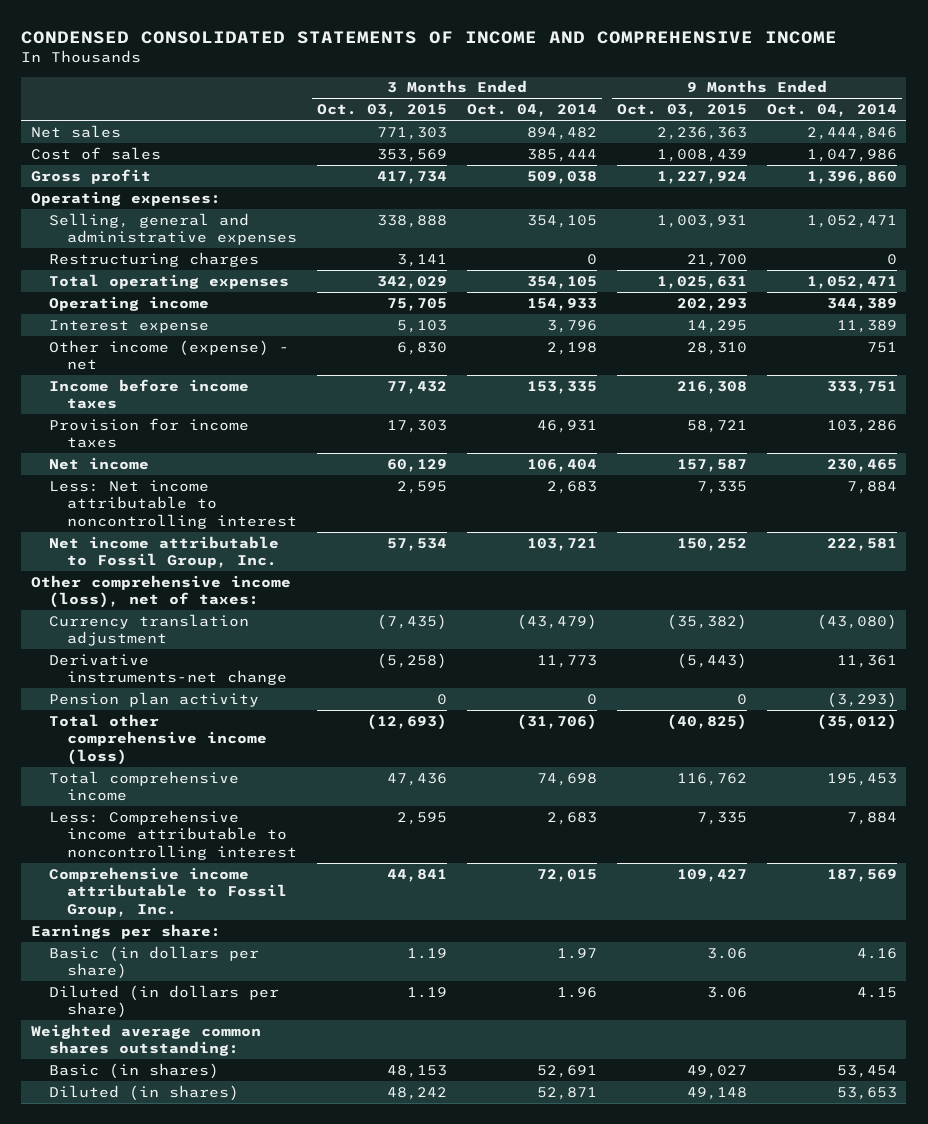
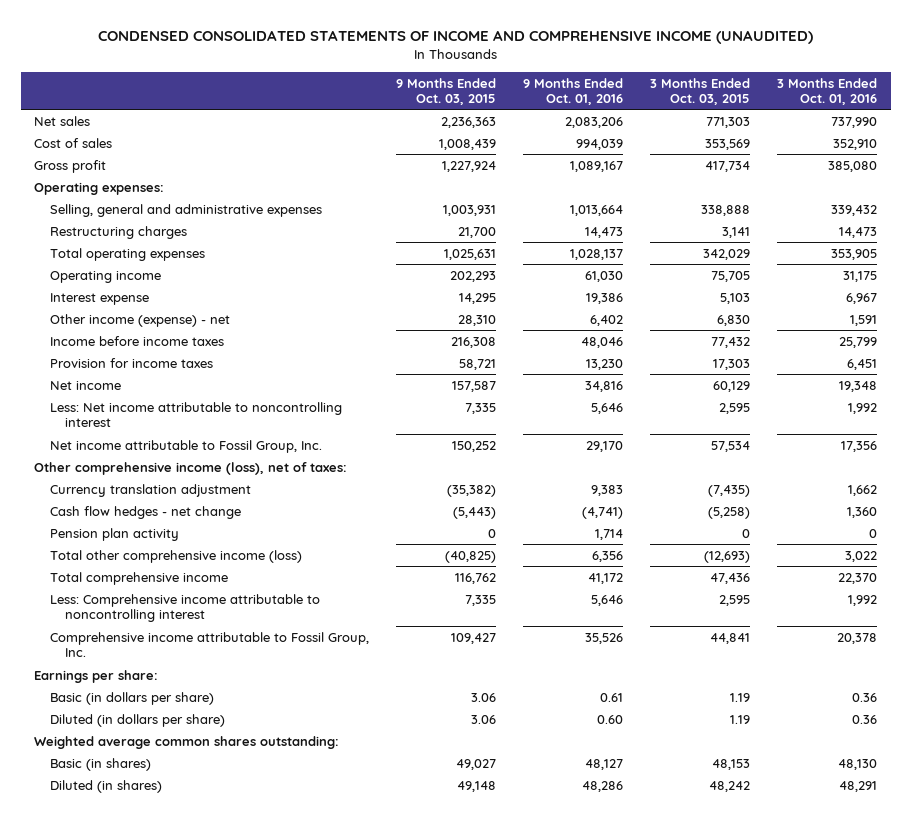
- CONDENSED CONSOLIDATED STATEMENTS OF INCOME AND COMPREHENSIVE INCOME
+ CONDENSED CONSOLIDATED STATEMENTS OF INCOME AND COMPREHENSIVE INCOME (UNAUDITED)
- | 3 Months Ended Oct. 03, 2015 | 3 Months Ended Oct. 04, 2014 | 9 Months Ended Oct. 03, 2015 | 9 Months Ended Oct. 04, 2014
+ | 9 Months Ended Oct. 03, 2015 | 9 Months Ended Oct. 01, 2016 | 3 Months Ended Oct. 03, 2015 | 3 Months Ended Oct. 01, 2016
- Derivative instruments-net change | (5,258) | 11,773 | (5,443) | 11,361
+ Cash flow hedges - net change | (5,443) | (4,741) | (5,258) | 1,360

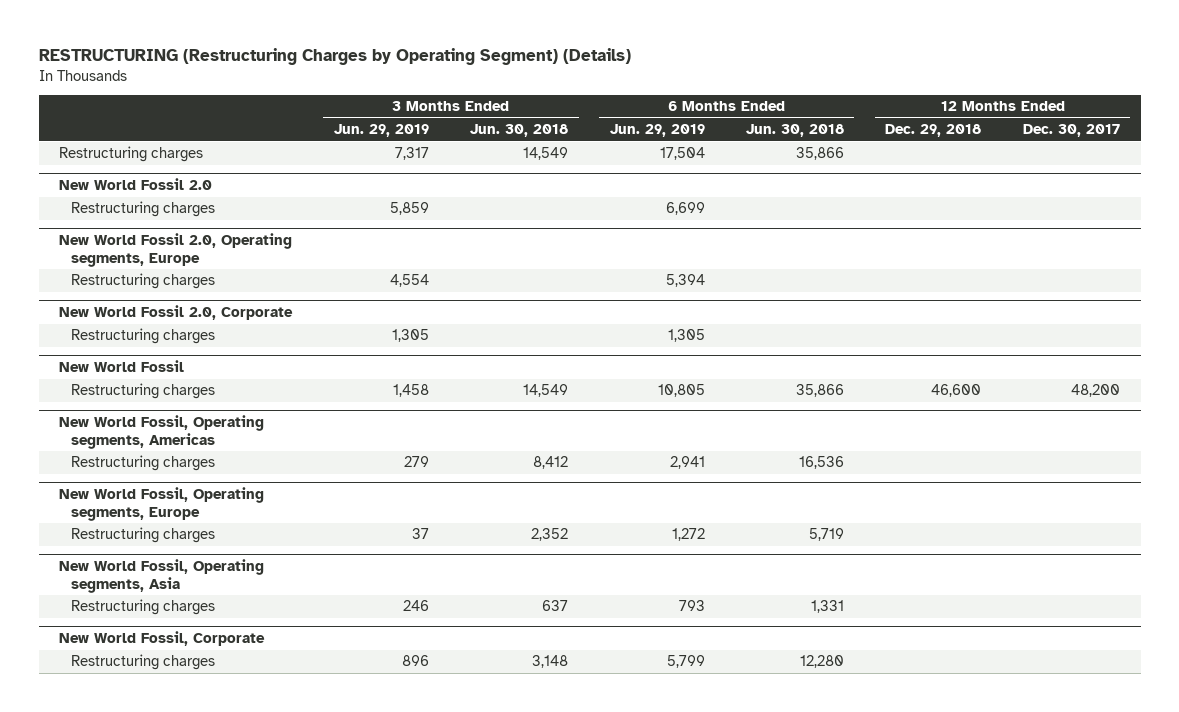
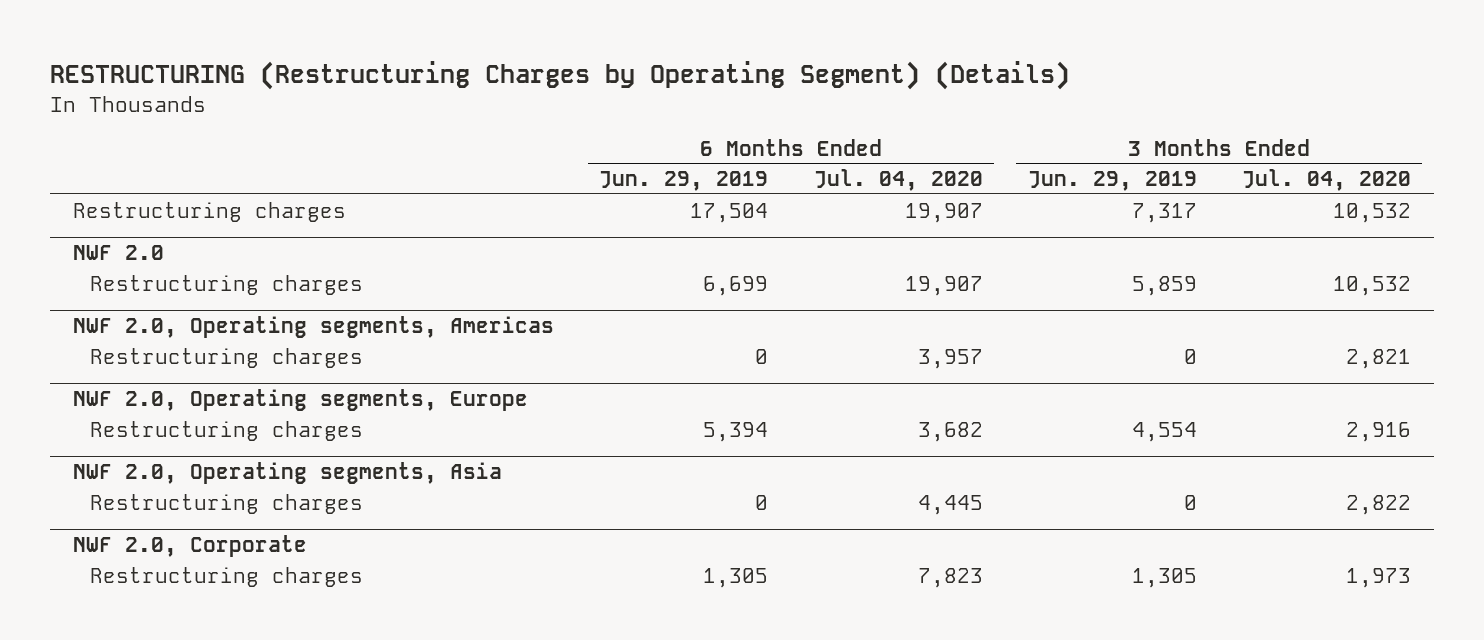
- | 3 Months Ended Jun. 29, 2019 | 3 Months Ended Jun. 30, 2018 | 6 Months Ended Jun. 29, 2019 | 6 Months Ended Jun. 30, 2018 | 12 Months Ended Dec. 29, 2018 | 12 Months Ended Dec. 30, 2017
+ | 6 Months Ended Jun. 29, 2019 | 6 Months Ended Jul. 04, 2020 | 3 Months Ended Jun. 29, 2019 | 3 Months Ended Jul. 04, 2020
- New World Fossil 2.0
+ NWF 2.0
- New World Fossil 2.0, Operating segments, Europe
+ NWF 2.0, Operating segments, Americas
+ Restructuring charges | 0 | 3,957 | 0 | 2,821
+ NWF 2.0, Operating segments, Europe
- New World Fossil 2.0, Corporate
+ NWF 2.0, Operating segments, Asia
+ Restructuring charges | 0 | 4,445 | 0 | 2,822
+ NWF 2.0, Corporate
- New World Fossil
- Restructuring charges | 1,458 | 14,549 | 10,805 | 35,866 | 46,600 | 48,200
- New World Fossil, Operating segments, Americas
- Restructuring charges | 279 | 8,412 | 2,941 | 16,536 | |
- New World Fossil, Operating segments, Europe
- Restructuring charges | 37 | 2,352 | 1,272 | 5,719 | |
- New World Fossil, Operating segments, Asia
- Restructuring charges | 246 | 637 | 793 | 1,331 | |
- New World Fossil, Corporate
- Restructuring charges | 896 | 3,148 | 5,799 | 12,280 | |

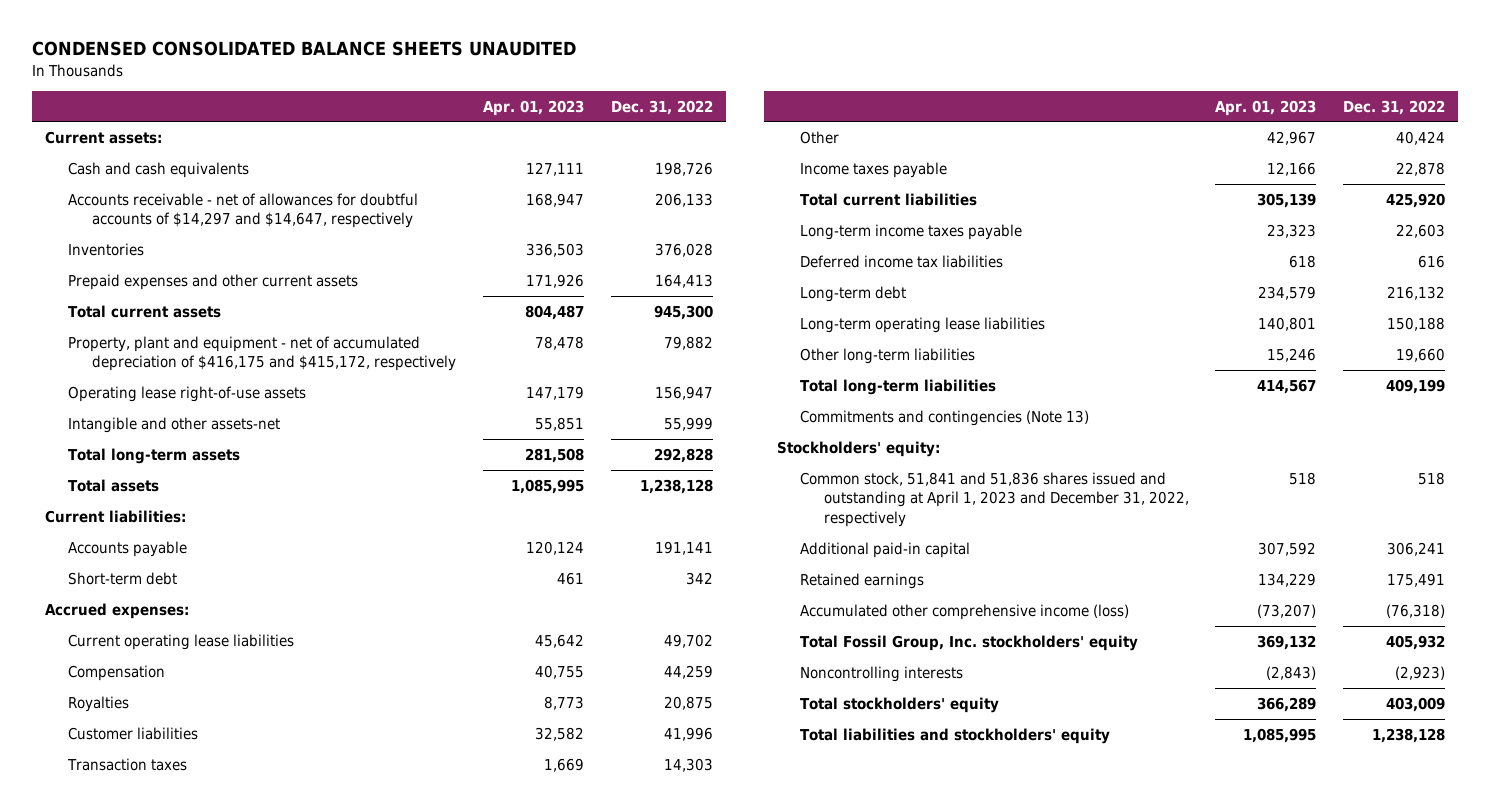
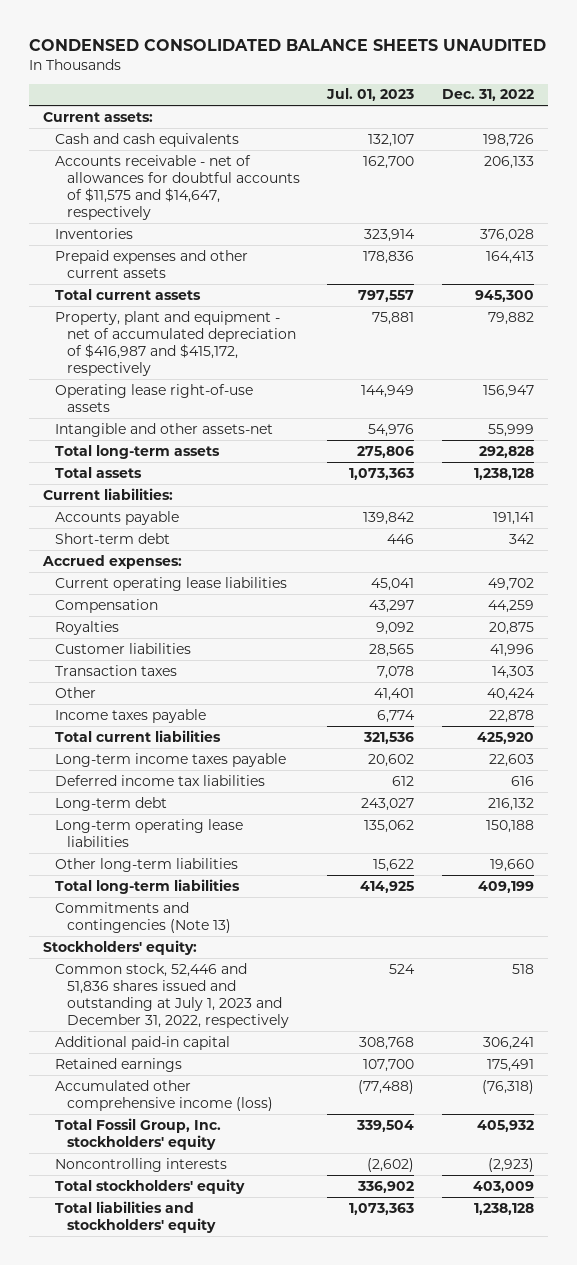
- | Apr. 01, 2023 | Dec. 31, 2022
+ | Jul. 01, 2023 | Dec. 31, 2022
- Accounts receivable - net of allowances for doubtful accounts of $14,297 and $14,647, respectively | 168,947 | 206,133
+ Accounts receivable - net of allowances for doubtful accounts of $11,575 and $14,647, respectively | 162,700 | 206,133
- Property, plant and equipment - net of accumulated depreciation of $416,175 and $415,172, respectively | 78,478 | 79,882
+ Property, plant and equipment - net of accumulated depreciation of $416,987 and $415,172, respectively | 75,881 | 79,882
- Common stock, 51,841 and 51,836 shares issued and outstanding at April 1, 2023 and December 31, 2022, respectively | 518 | 518
+ Common stock, 52,446 and 51,836 shares issued and outstanding at July 1, 2023 and December 31, 2022, respectively | 524 | 518

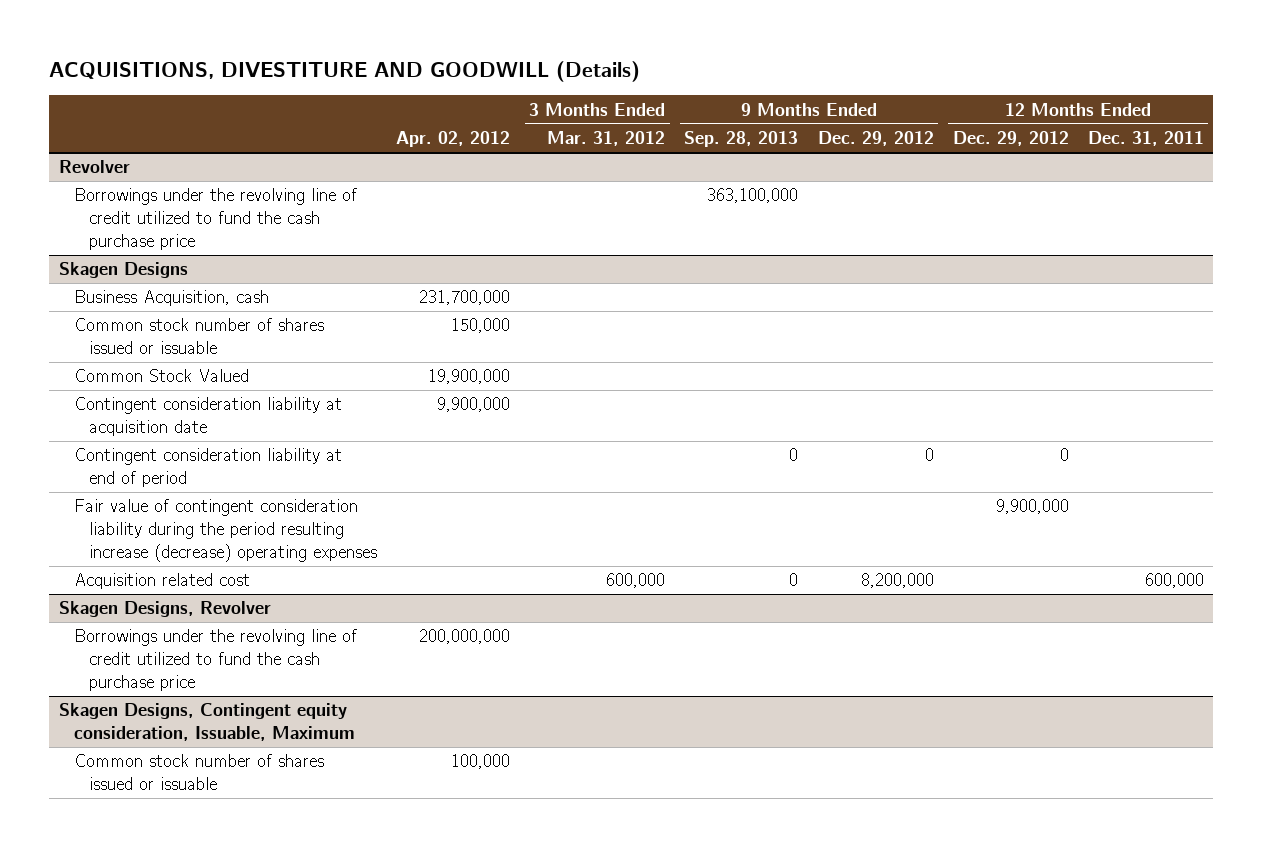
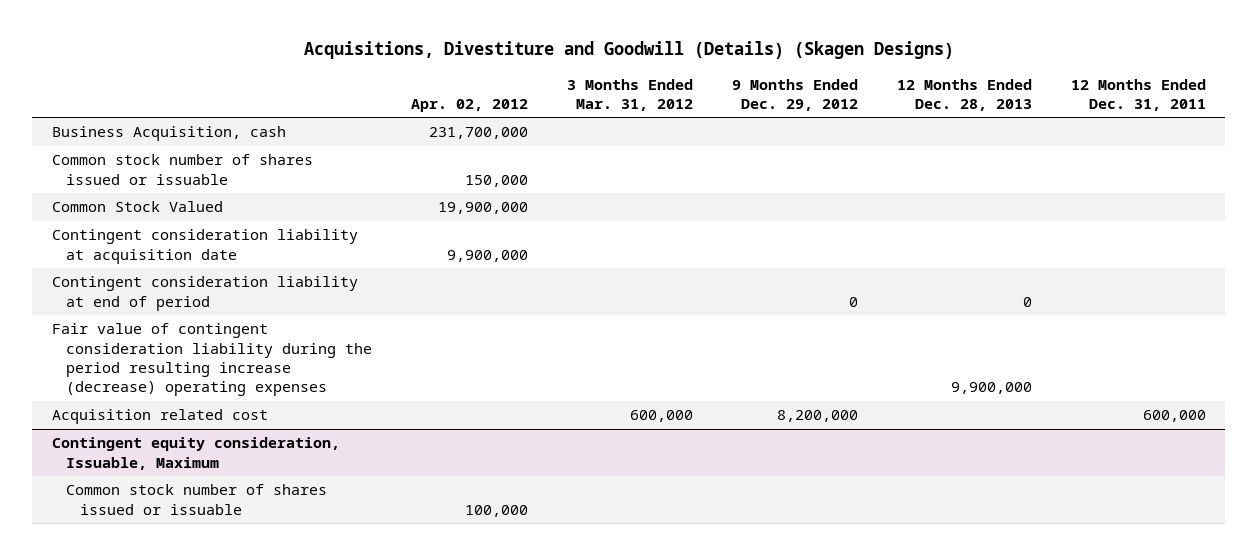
- ACQUISITIONS, DIVESTITURE AND GOODWILL (Details)
+ Acquisitions, Divestiture and Goodwill (Details) (Skagen Designs)
- | Apr. 02, 2012 | 3 Months Ended Mar. 31, 2012 | 9 Months Ended Sep. 28, 2013 | 9 Months Ended Dec. 29, 2012 | 12 Months Ended Dec. 29, 2012 | 12 Months Ended Dec. 31, 2011
+ | Apr. 02, 2012 | 3 Months Ended Mar. 31, 2012 | 9 Months Ended Dec. 29, 2012 | 12 Months Ended Dec. 28, 2013 | 12 Months Ended Dec. 31, 2011
- Revolver
- Borrowings under the revolving line of credit utilized to fund the cash purchase price | | | 363,100,000 | | |
- Skagen Designs
- Skagen Designs, Revolver
- Borrowings under the revolving line of credit utilized to fund the cash purchase price | 200,000,000 | | | | |
- Skagen Designs, Contingent equity consideration, Issuable, Maximum
+ Contingent equity consideration, Issuable, Maximum

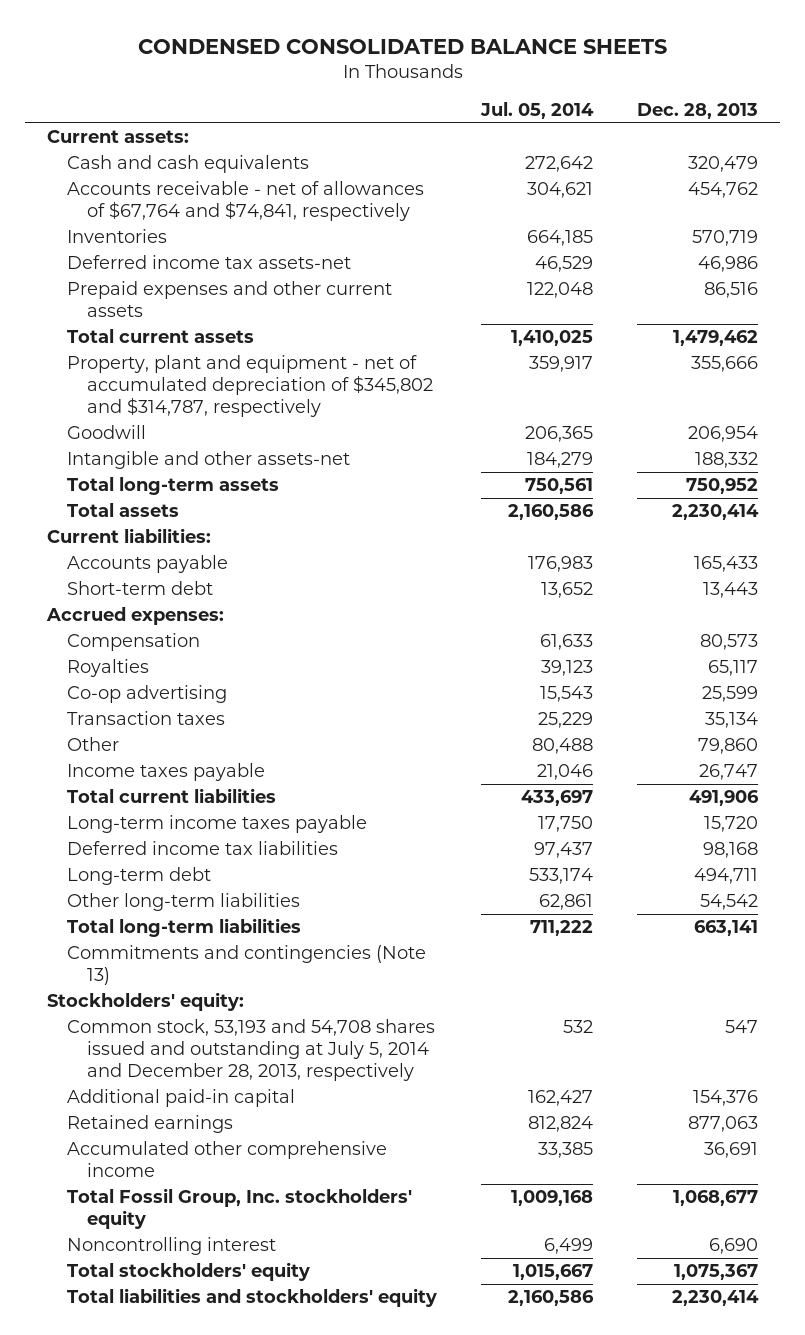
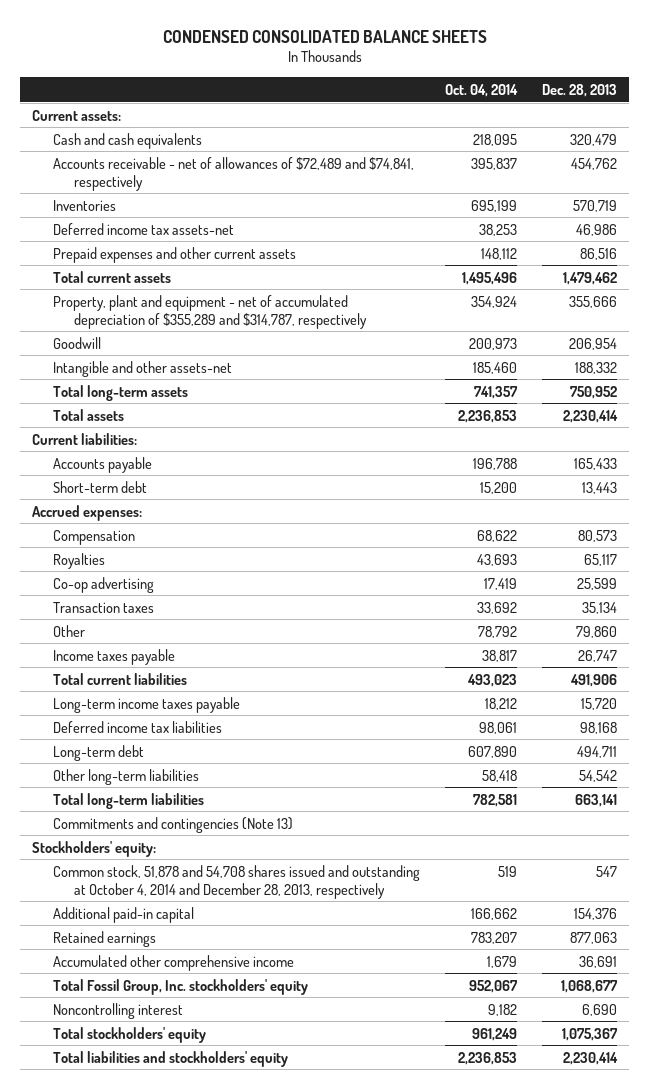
- | Jul. 05, 2014 | Dec. 28, 2013
+ | Oct. 04, 2014 | Dec. 28, 2013
- Accounts receivable - net of allowances of $67,764 and $74,841, respectively | 304,621 | 454,762
+ Accounts receivable - net of allowances of $72,489 and $74,841, respectively | 395,837 | 454,762
- Property, plant and equipment - net of accumulated depreciation of $345,802 and $314,787, respectively | 359,917 | 355,666
+ Property, plant and equipment - net of accumulated depreciation of $355,289 and $314,787, respectively | 354,924 | 355,666
- Common stock, 53,193 and 54,708 shares issued and outstanding at July 5, 2014 and December 28, 2013, respectively | 532 | 547
+ Common stock, 51,878 and 54,708 shares issued and outstanding at October 4, 2014 and December 28, 2013, respectively | 519 | 547

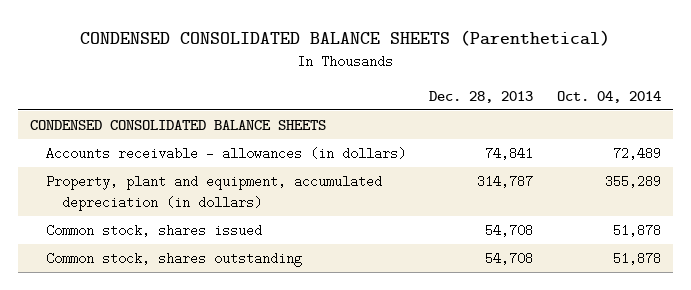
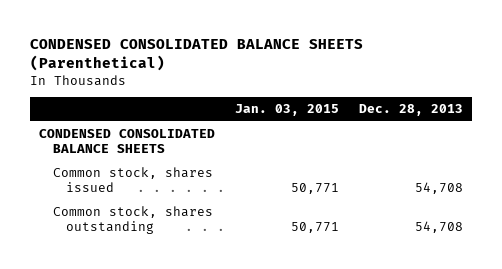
- | Dec. 28, 2013 | Oct. 04, 2014
+ | Jan. 03, 2015 | Dec. 28, 2013
- Accounts receivable - allowances (in dollars) | 74,841 | 72,489
- Property, plant and equipment, accumulated depreciation (in dollars) | 314,787 | 355,289

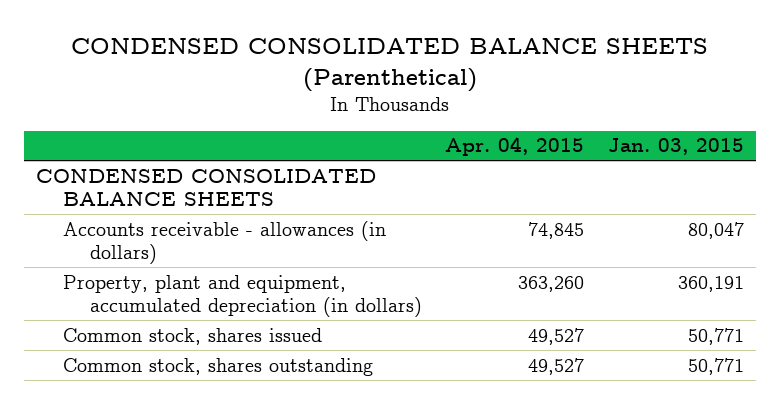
- | Jan. 03, 2015 | Dec. 28, 2013
+ | Apr. 04, 2015 | Jan. 03, 2015
+ Accounts receivable - allowances (in dollars) | 74,845 | 80,047
+ Property, plant and equipment, accumulated depreciation (in dollars) | 363,260 | 360,191

